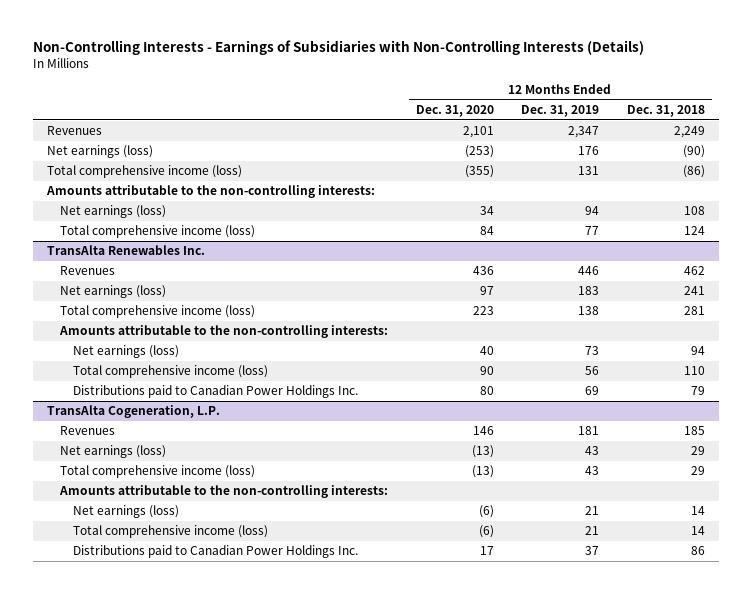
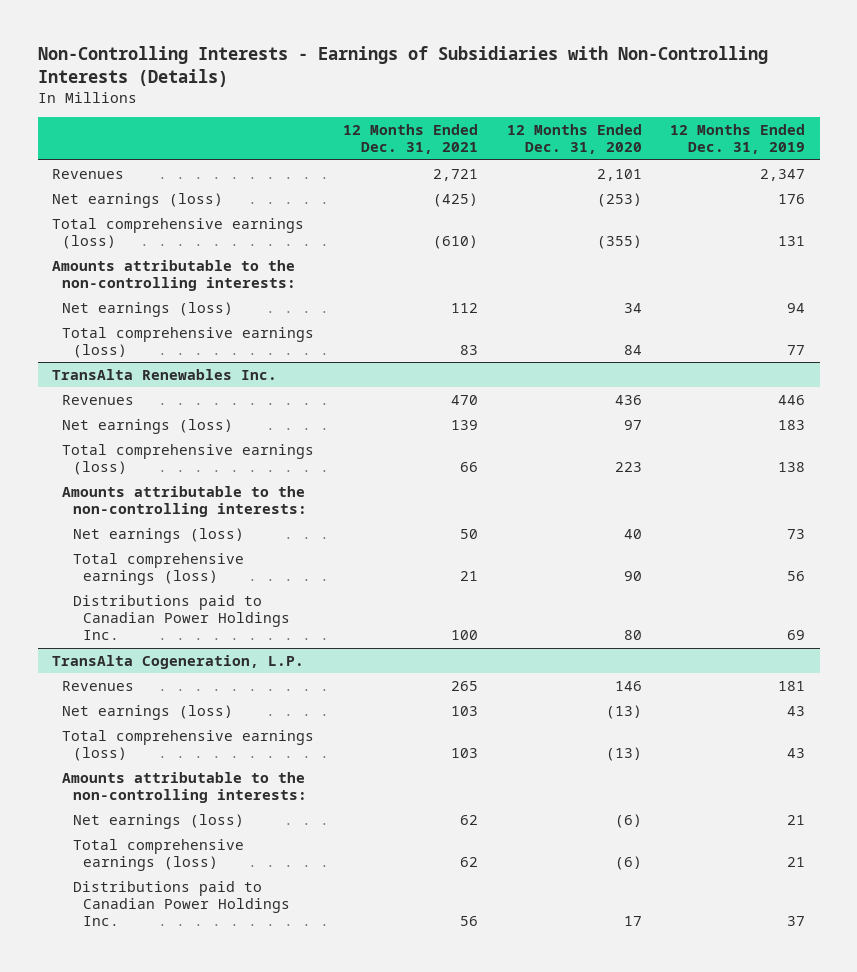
- | 12 Months Ended Dec. 31, 2020 | 12 Months Ended Dec. 31, 2019 | 12 Months Ended Dec. 31, 2018
+ | 12 Months Ended Dec. 31, 2021 | 12 Months Ended Dec. 31, 2020 | 12 Months Ended Dec. 31, 2019
- Total comprehensive income (loss) | (355) | 131 | (86)
+ Total comprehensive earnings (loss) | (610) | (355) | 131
- Total comprehensive income (loss) | 84 | 77 | 124
+ Total comprehensive earnings (loss) | 83 | 84 | 77
@ TransAlta Renewables Inc.
- Total comprehensive income (loss) | 223 | 138 | 281
+ Total comprehensive earnings (loss) | 66 | 223 | 138
- Total comprehensive income (loss) | 90 | 56 | 110
+ Total comprehensive earnings (loss) | 21 | 90 | 56
@ TransAlta Cogeneration, L.P.
- Total comprehensive income (loss) | (13) | 43 | 29
+ Total comprehensive earnings (loss) | 103 | (13) | 43
- Total comprehensive income (loss) | (6) | 21 | 14
+ Total comprehensive earnings (loss) | 62 | (6) | 21

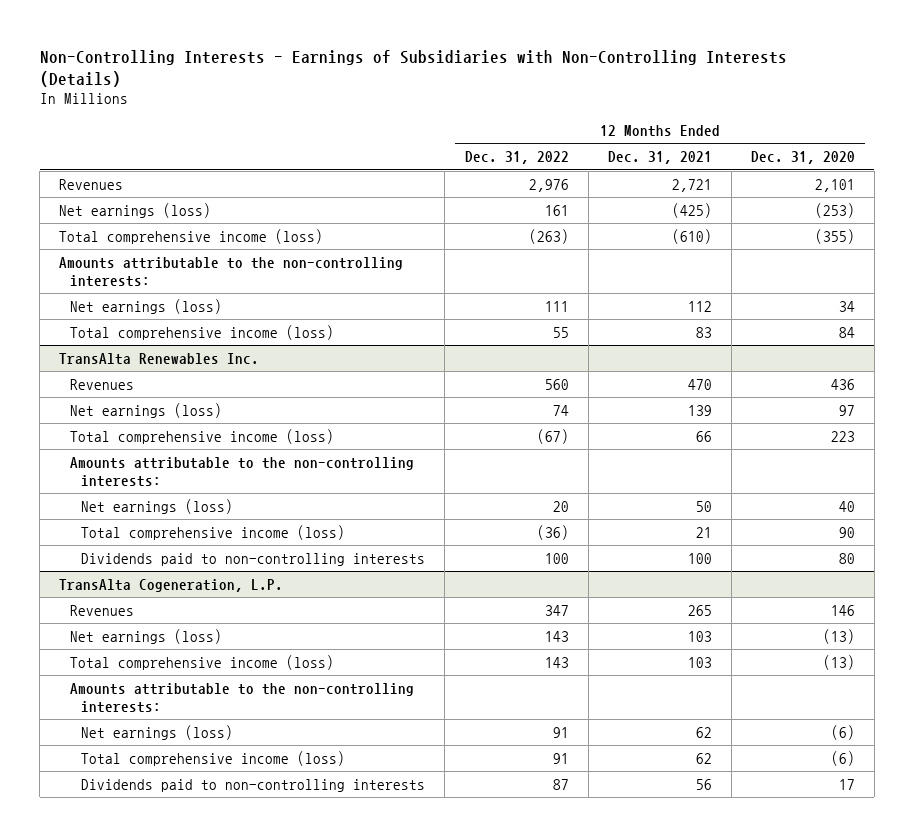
- | 12 Months Ended Dec. 31, 2021 | 12 Months Ended Dec. 31, 2020 | 12 Months Ended Dec. 31, 2019
+ | 12 Months Ended Dec. 31, 2022 | 12 Months Ended Dec. 31, 2021 | 12 Months Ended Dec. 31, 2020
- Total comprehensive earnings (loss) | (610) | (355) | 131
+ Total comprehensive income (loss) | (263) | (610) | (355)
- Total comprehensive earnings (loss) | 83 | 84 | 77
+ Total comprehensive income (loss) | 55 | 83 | 84
@ TransAlta Renewables Inc.
- Total comprehensive earnings (loss) | 66 | 223 | 138
+ Total comprehensive income (loss) | (67) | 66 | 223
- Total comprehensive earnings (loss) | 21 | 90 | 56
- Distributions paid to Canadian Power Holdings Inc. | 100 | 80 | 69
+ Total comprehensive income (loss) | (36) | 21 | 90
+ Dividends paid to non-controlling interests | 100 | 100 | 80
@ TransAlta Cogeneration, L.P.
- Total comprehensive earnings (loss) | 103 | (13) | 43
+ Total comprehensive income (loss) | 143 | 103 | (13)
- Total comprehensive earnings (loss) | 62 | (6) | 21
- Distributions paid to Canadian Power Holdings Inc. | 56 | 17 | 37
+ Total comprehensive income (loss) | 91 | 62 | (6)
+ Dividends paid to non-controlling interests | 87 | 56 | 17

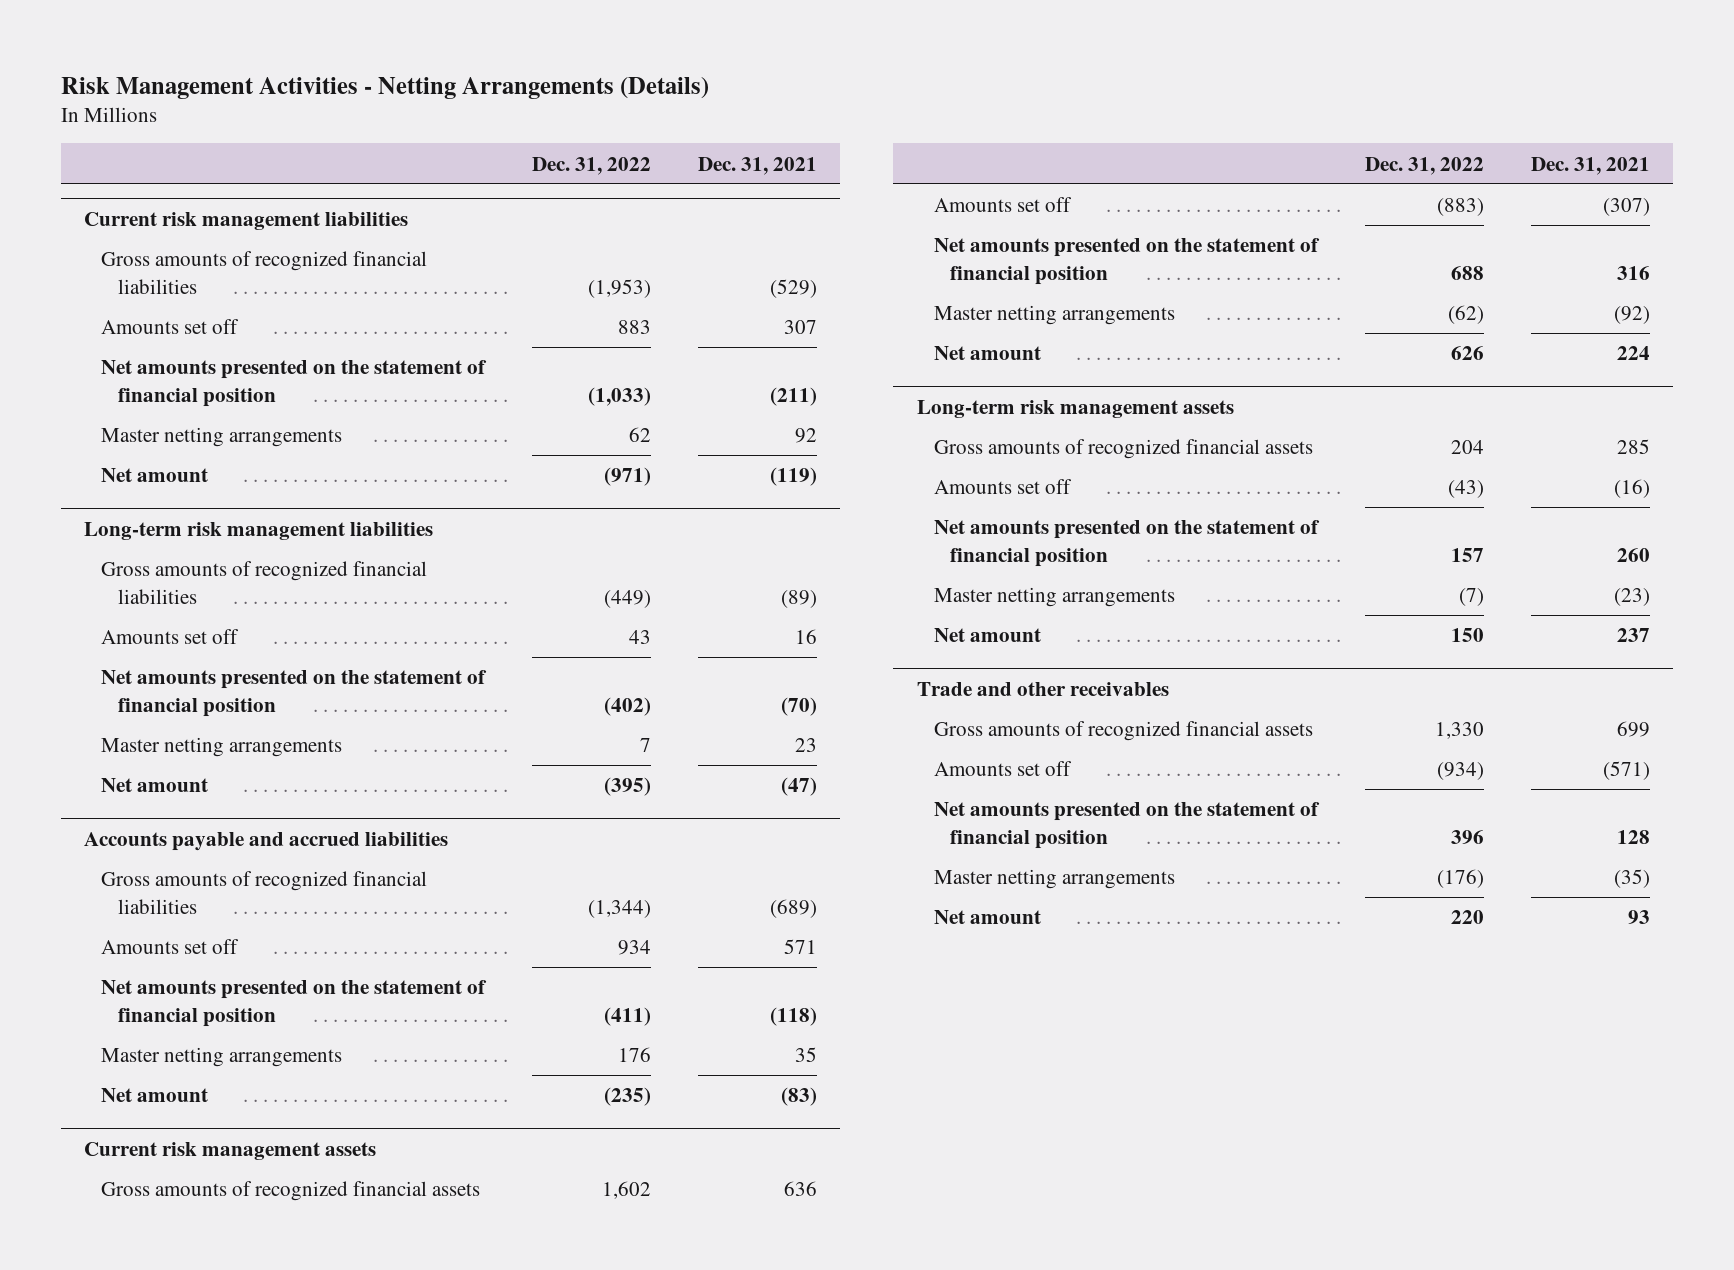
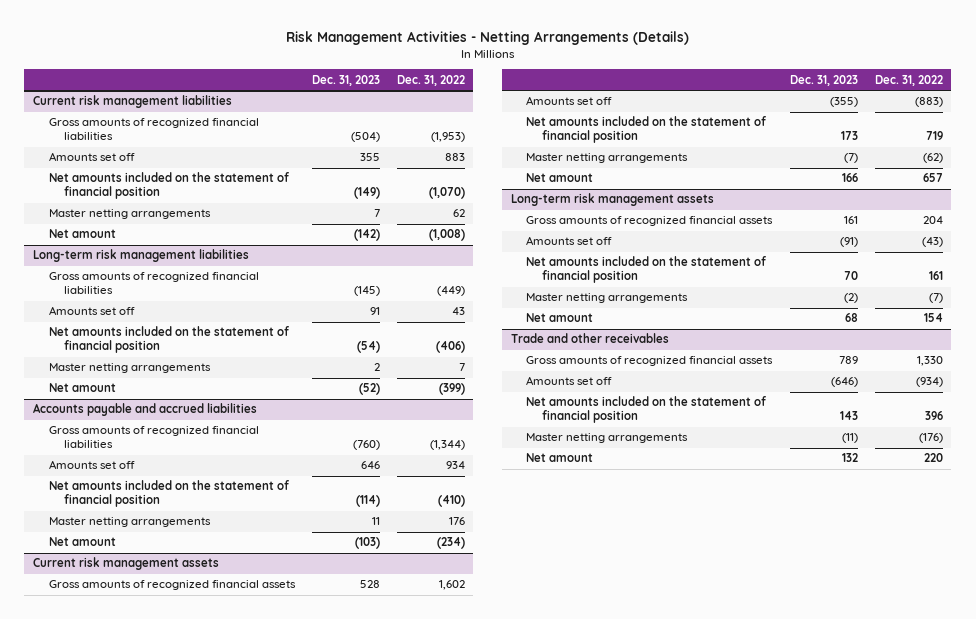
- | Dec. 31, 2022 | Dec. 31, 2021
+ | Dec. 31, 2023 | Dec. 31, 2022
@ Current risk management liabilities
- Net amounts presented on the statement of financial position | (1,033) | (211)
+ Net amounts included on the statement of financial position | (149) | (1,070)
- Net amount | (971) | (119)
+ Net amount | (142) | (1,008)
@ Long-term risk management liabilities
- Net amounts presented on the statement of financial position | (402) | (70)
+ Net amounts included on the statement of financial position | (54) | (406)
- Net amount | (395) | (47)
+ Net amount | (52) | (399)
@ Accounts payable and accrued liabilities
- Net amounts presented on the statement of financial position | (411) | (118)
+ Net amounts included on the statement of financial position | (114) | (410)
- Net amount | (235) | (83)
+ Net amount | (103) | (234)
@ Current risk management assets
- Net amounts presented on the statement of financial position | 688 | 316
+ Net amounts included on the statement of financial position | 173 | 719
- Net amount | 626 | 224
+ Net amount | 166 | 657
@ Long-term risk management assets
- Net amounts presented on the statement of financial position | 157 | 260
+ Net amounts included on the statement of financial position | 70 | 161
- Net amount | 150 | 237
+ Net amount | 68 | 154
@ Trade and other receivables
- Net amounts presented on the statement of financial position | 396 | 128
+ Net amounts included on the statement of financial position | 143 | 396

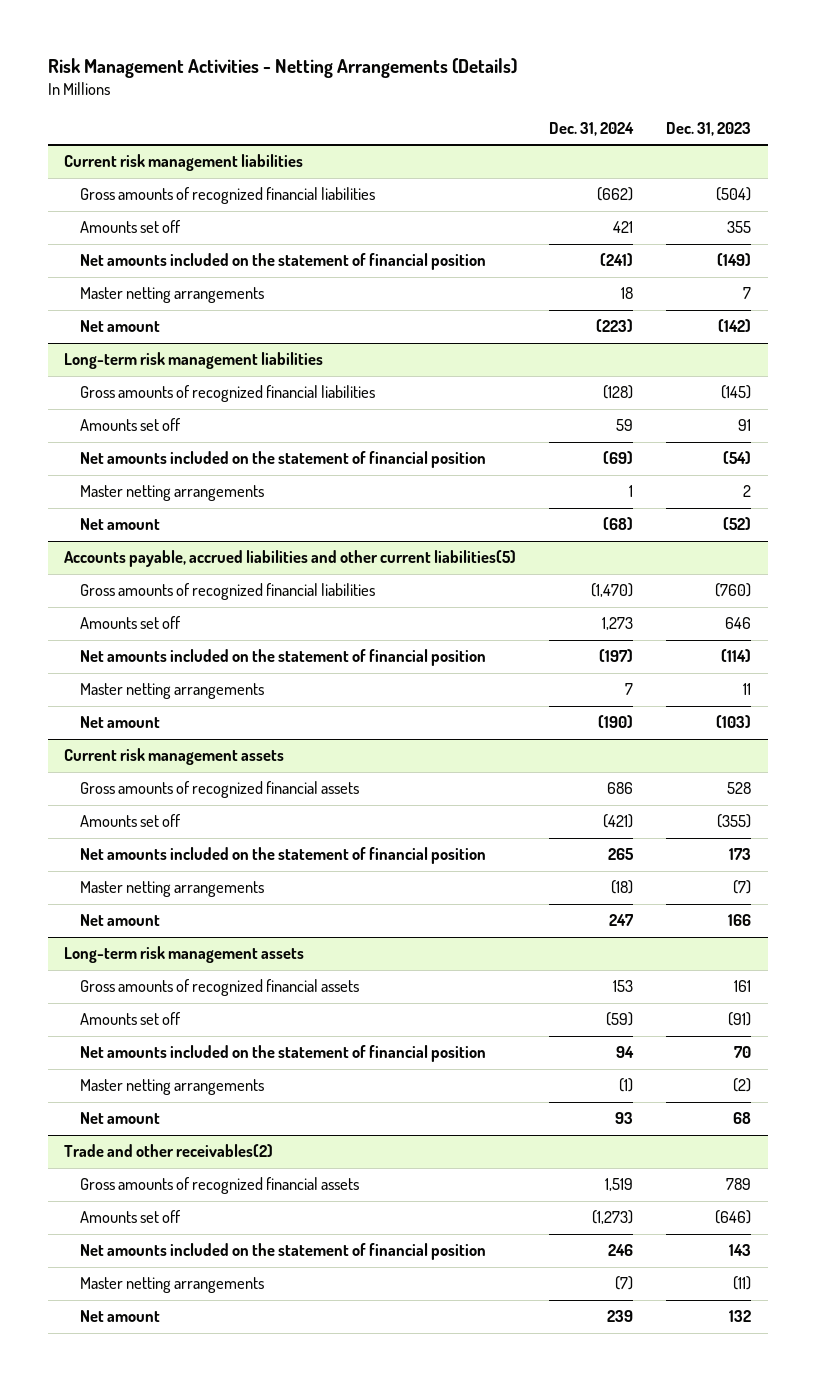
- | Dec. 31, 2023 | Dec. 31, 2022
+ | Dec. 31, 2024 | Dec. 31, 2023
- Accounts payable and accrued liabilities
+ Accounts payable, accrued liabilities and other current liabilities(5)
- Trade and other receivables
+ Trade and other receivables(2)

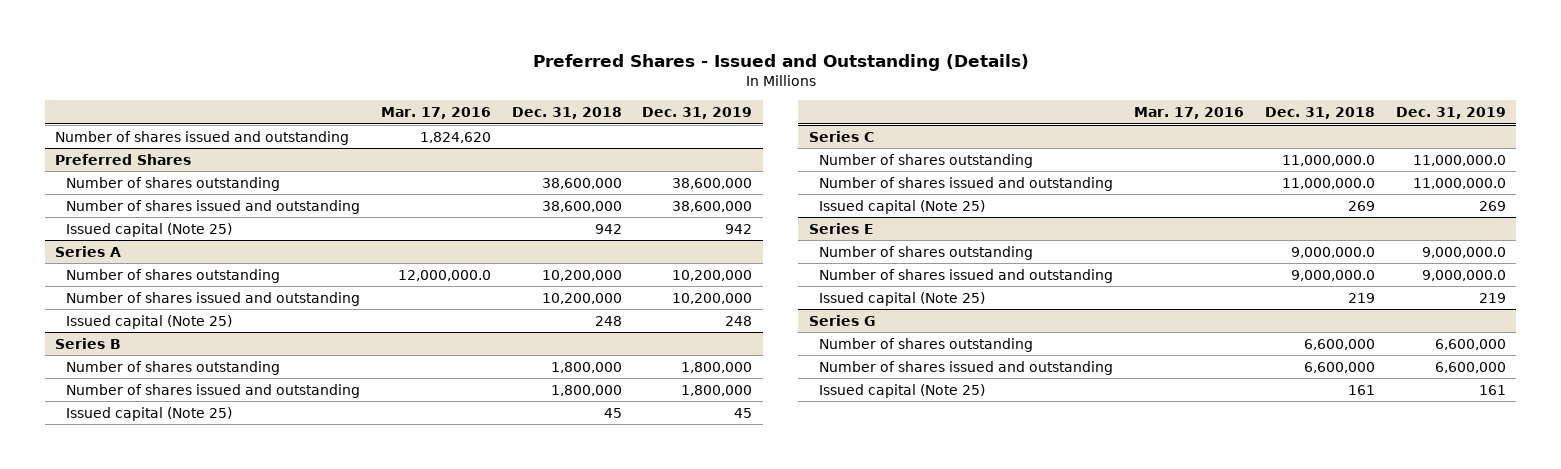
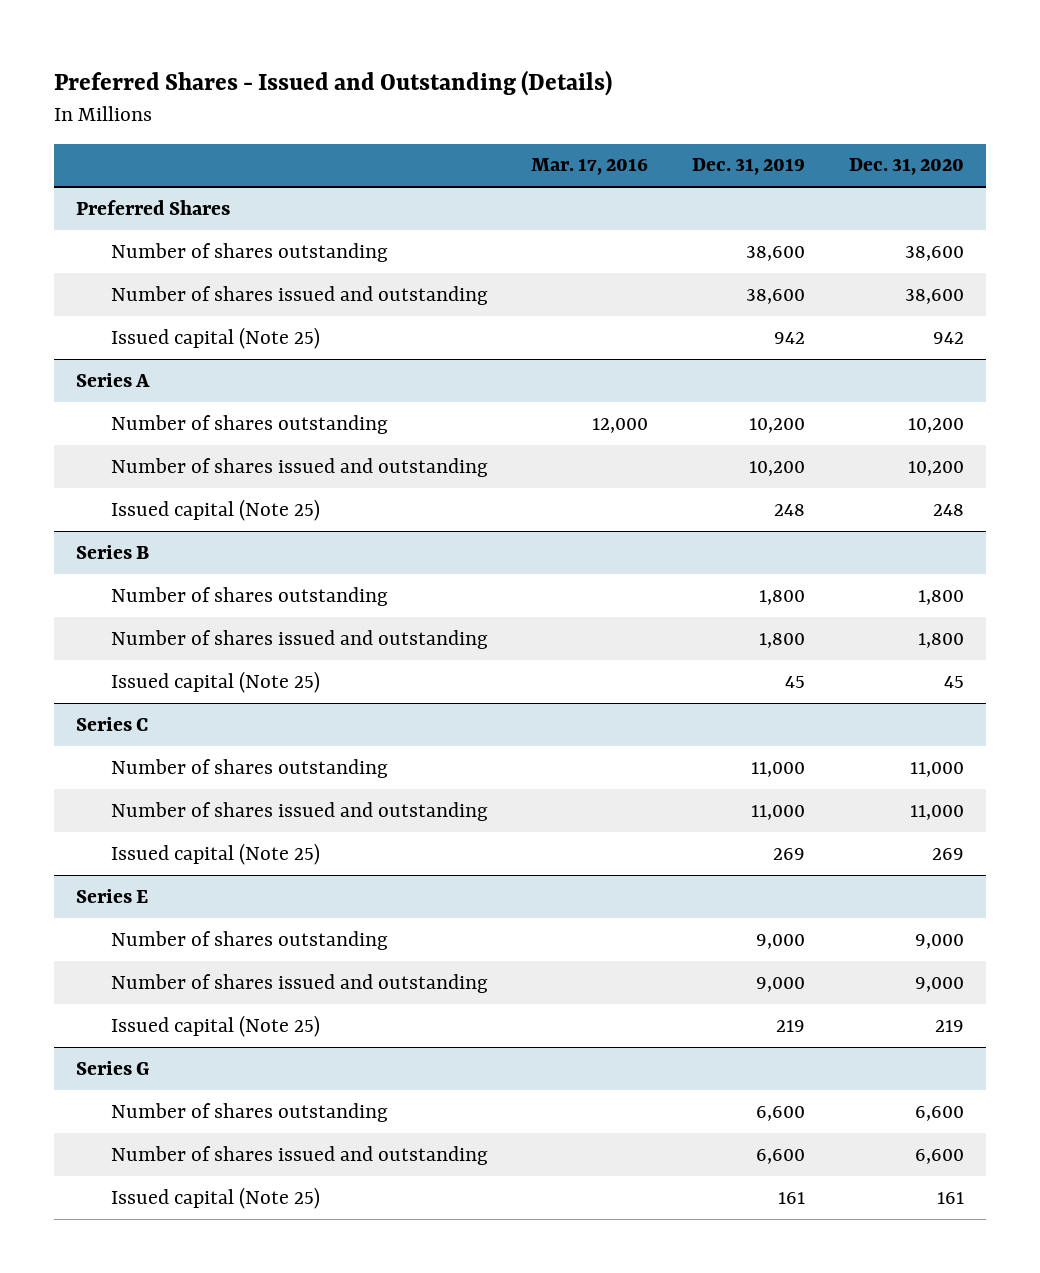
- | Mar. 17, 2016 | Dec. 31, 2018 | Dec. 31, 2019
+ | Mar. 17, 2016 | Dec. 31, 2019 | Dec. 31, 2020
- Number of shares issued and outstanding | 1,824,620 | |
@ Preferred Shares
- Number of shares outstanding | | 38,600,000 | 38,600,000
- Number of shares issued and outstanding | | 38,600,000 | 38,600,000
+ Number of shares outstanding | | 38,600 | 38,600
+ Number of shares issued and outstanding | | 38,600 | 38,600
@ Series A
- Number of shares outstanding | 12,000,000.0 | 10,200,000 | 10,200,000
- Number of shares issued and outstanding | | 10,200,000 | 10,200,000
+ Number of shares outstanding | 12,000 | 10,200 | 10,200
+ Number of shares issued and outstanding | | 10,200 | 10,200
@ Series B
- Number of shares outstanding | | 1,800,000 | 1,800,000
- Number of shares issued and outstanding | | 1,800,000 | 1,800,000
+ Number of shares outstanding | | 1,800 | 1,800
+ Number of shares issued and outstanding | | 1,800 | 1,800
@ Series C
- Number of shares outstanding | | 11,000,000.0 | 11,000,000.0
- Number of shares issued and outstanding | | 11,000,000.0 | 11,000,000.0
+ Number of shares outstanding | | 11,000 | 11,000
+ Number of shares issued and outstanding | | 11,000 | 11,000
@ Series E
- Number of shares outstanding | | 9,000,000.0 | 9,000,000.0
- Number of shares issued and outstanding | | 9,000,000.0 | 9,000,000.0
+ Number of shares outstanding | | 9,000 | 9,000
+ Number of shares issued and outstanding | | 9,000 | 9,000
@ Series G
- Number of shares outstanding | | 6,600,000 | 6,600,000
- Number of shares issued and outstanding | | 6,600,000 | 6,600,000
+ Number of shares outstanding | | 6,600 | 6,600
+ Number of shares issued and outstanding | | 6,600 | 6,600

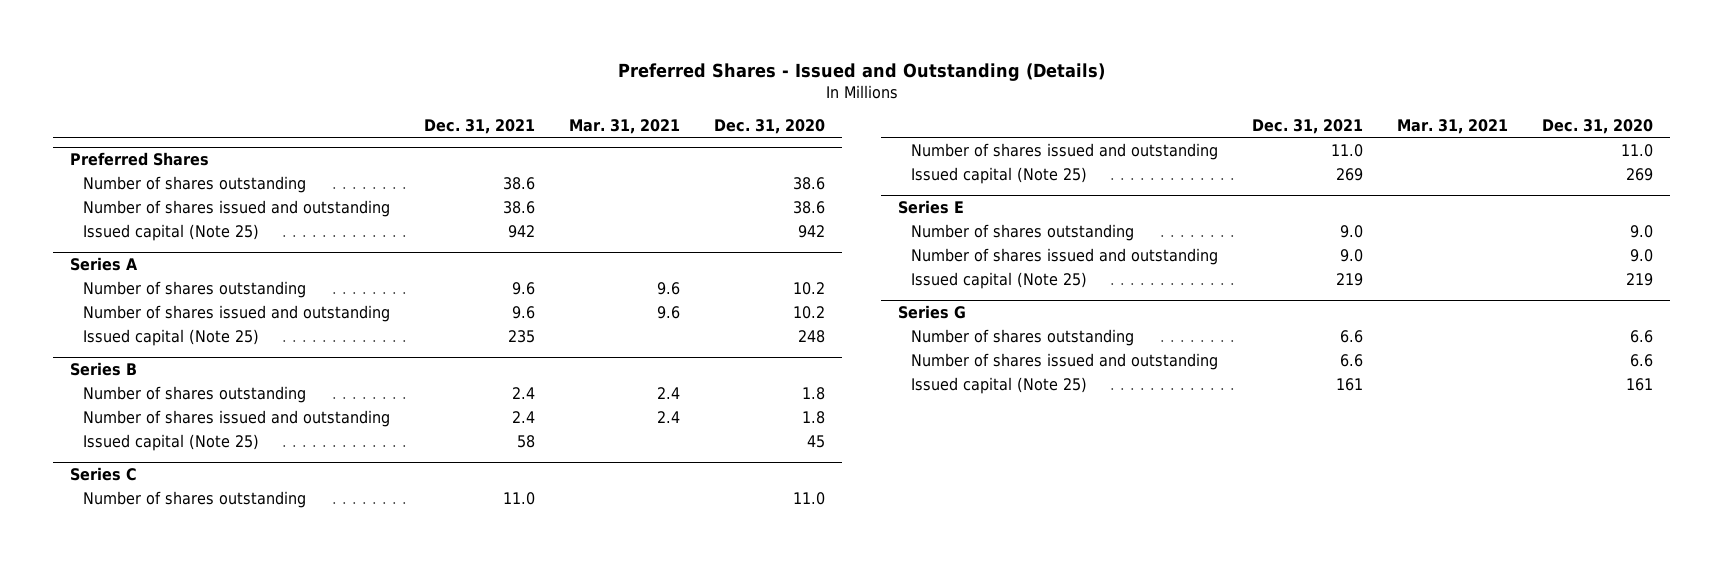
- | Mar. 17, 2016 | Dec. 31, 2019 | Dec. 31, 2020
+ | Dec. 31, 2021 | Mar. 31, 2021 | Dec. 31, 2020
@ Preferred Shares
- Number of shares outstanding | | 38,600 | 38,600
- Number of shares issued and outstanding | | 38,600 | 38,600
+ Number of shares outstanding | 38.6 | | 38.6
+ Number of shares issued and outstanding | 38.6 | | 38.6
@ Series A
- Number of shares outstanding | 12,000 | 10,200 | 10,200
- Number of shares issued and outstanding | | 10,200 | 10,200
+ Number of shares outstanding | 9.6 | 9.6 | 10.2
+ Number of shares issued and outstanding | 9.6 | 9.6 | 10.2
@ Series B
- Number of shares outstanding | | 1,800 | 1,800
- Number of shares issued and outstanding | | 1,800 | 1,800
+ Number of shares outstanding | 2.4 | 2.4 | 1.8
+ Number of shares issued and outstanding | 2.4 | 2.4 | 1.8
@ Series C
- Number of shares outstanding | | 11,000 | 11,000
- Number of shares issued and outstanding | | 11,000 | 11,000
+ Number of shares outstanding | 11.0 | | 11.0
+ Number of shares issued and outstanding | 11.0 | | 11.0
@ Series E
- Number of shares outstanding | | 9,000 | 9,000
- Number of shares issued and outstanding | | 9,000 | 9,000
+ Number of shares outstanding | 9.0 | | 9.0
+ Number of shares issued and outstanding | 9.0 | | 9.0
@ Series G
- Number of shares outstanding | | 6,600 | 6,600
- Number of shares issued and outstanding | | 6,600 | 6,600
+ Number of shares outstanding | 6.6 | | 6.6
+ Number of shares issued and outstanding | 6.6 | | 6.6

